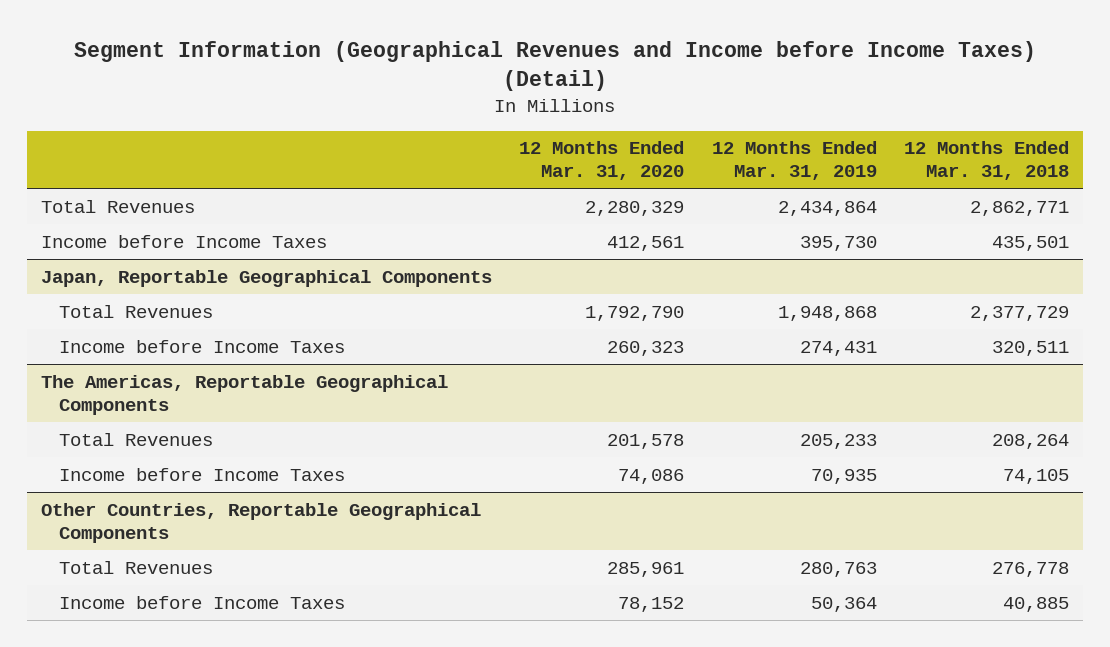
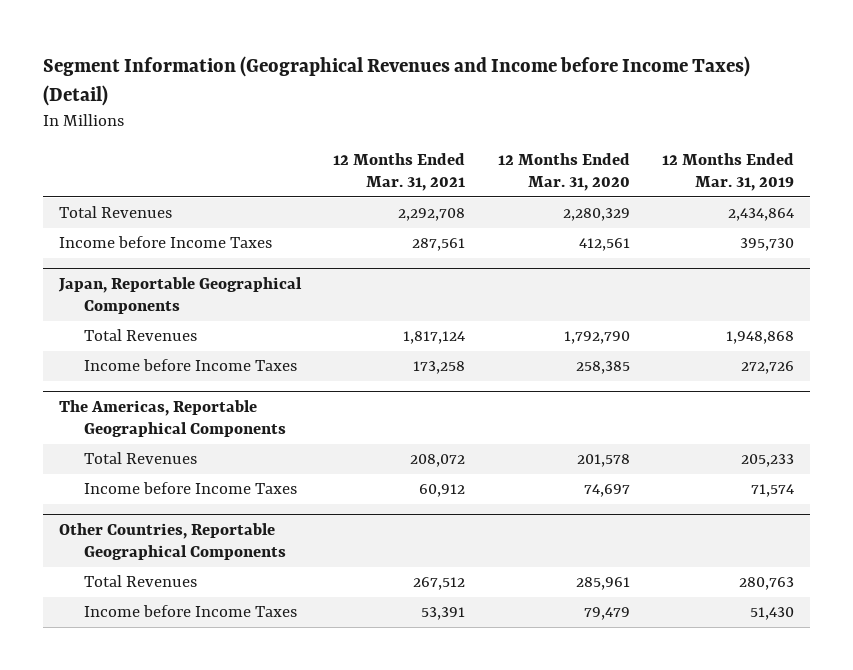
- | 12 Months Ended Mar. 31, 2020 | 12 Months Ended Mar. 31, 2019 | 12 Months Ended Mar. 31, 2018
+ | 12 Months Ended Mar. 31, 2021 | 12 Months Ended Mar. 31, 2020 | 12 Months Ended Mar. 31, 2019
@ Japan, Reportable Geographical Components
- Income before Income Taxes | 260,323 | 274,431 | 320,511
+ Income before Income Taxes | 173,258 | 258,385 | 272,726
@ The Americas, Reportable Geographical Components
- Income before Income Taxes | 74,086 | 70,935 | 74,105
+ Income before Income Taxes | 60,912 | 74,697 | 71,574
@ Other Countries, Reportable Geographical Components
- Income before Income Taxes | 78,152 | 50,364 | 40,885
+ Income before Income Taxes | 53,391 | 79,479 | 51,430

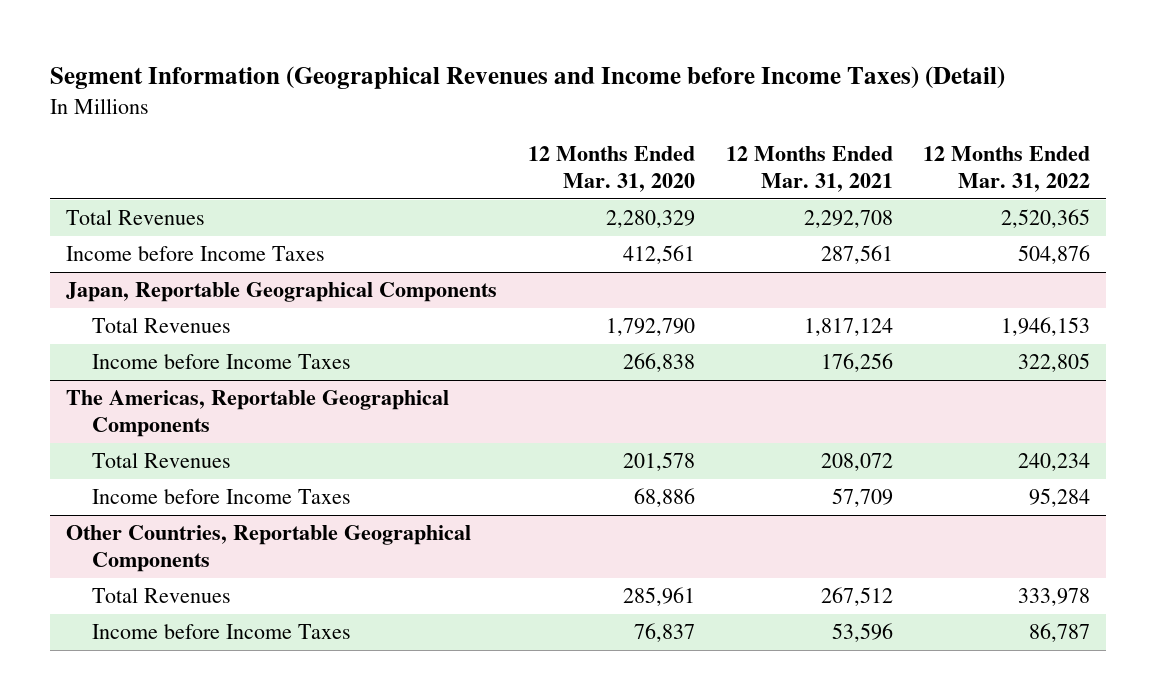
- | 12 Months Ended Mar. 31, 2021 | 12 Months Ended Mar. 31, 2020 | 12 Months Ended Mar. 31, 2019
+ | 12 Months Ended Mar. 31, 2020 | 12 Months Ended Mar. 31, 2021 | 12 Months Ended Mar. 31, 2022
@ Japan, Reportable Geographical Components
- Income before Income Taxes | 173,258 | 258,385 | 272,726
+ Income before Income Taxes | 266,838 | 176,256 | 322,805
@ The Americas, Reportable Geographical Components
- Income before Income Taxes | 60,912 | 74,697 | 71,574
+ Income before Income Taxes | 68,886 | 57,709 | 95,284
@ Other Countries, Reportable Geographical Components
- Income before Income Taxes | 53,391 | 79,479 | 51,430
+ Income before Income Taxes | 76,837 | 53,596 | 86,787

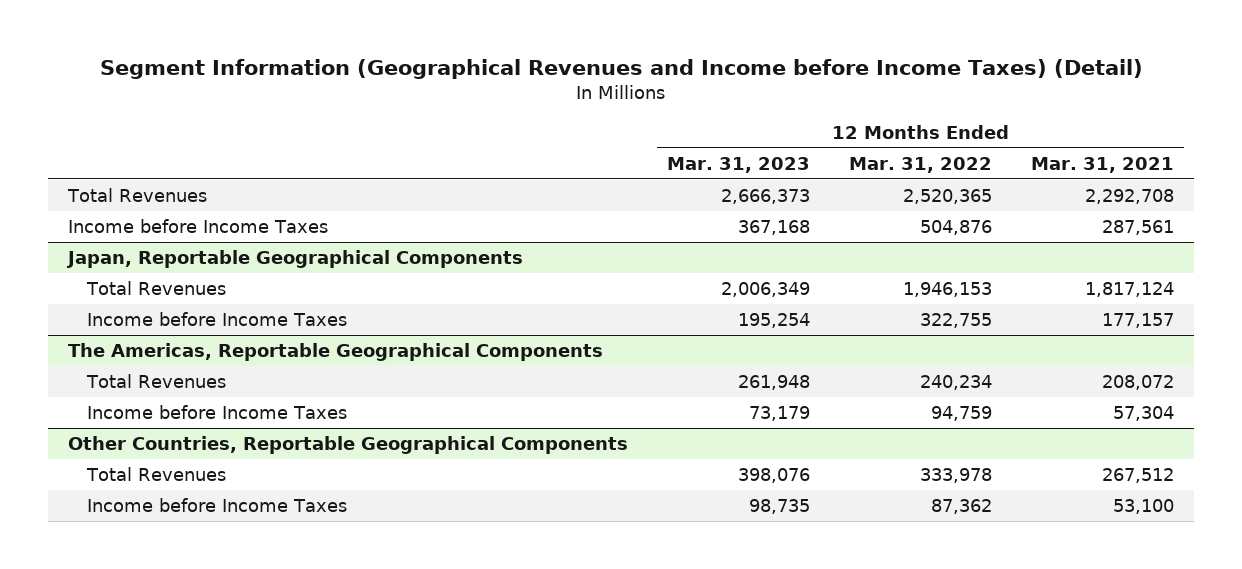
- | 12 Months Ended Mar. 31, 2020 | 12 Months Ended Mar. 31, 2021 | 12 Months Ended Mar. 31, 2022
+ | 12 Months Ended Mar. 31, 2023 | 12 Months Ended Mar. 31, 2022 | 12 Months Ended Mar. 31, 2021
@ Japan, Reportable Geographical Components
- Income before Income Taxes | 266,838 | 176,256 | 322,805
+ Income before Income Taxes | 195,254 | 322,755 | 177,157
@ The Americas, Reportable Geographical Components
- Income before Income Taxes | 68,886 | 57,709 | 95,284
+ Income before Income Taxes | 73,179 | 94,759 | 57,304
@ Other Countries, Reportable Geographical Components
- Income before Income Taxes | 76,837 | 53,596 | 86,787
+ Income before Income Taxes | 98,735 | 87,362 | 53,100

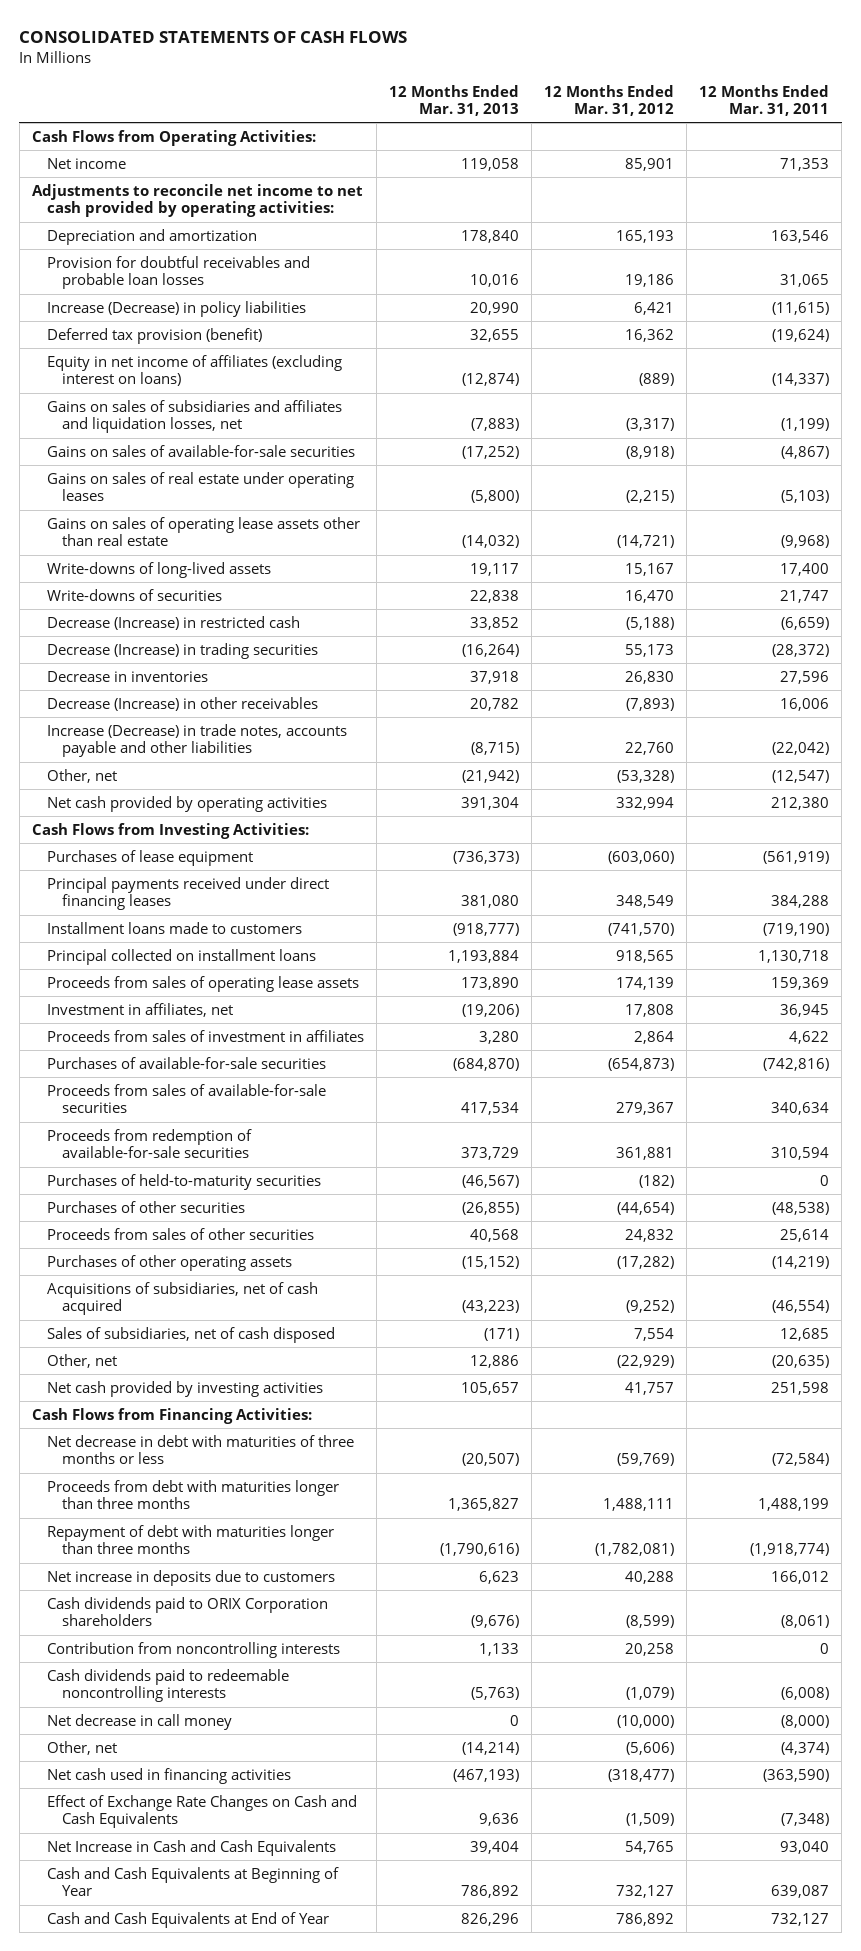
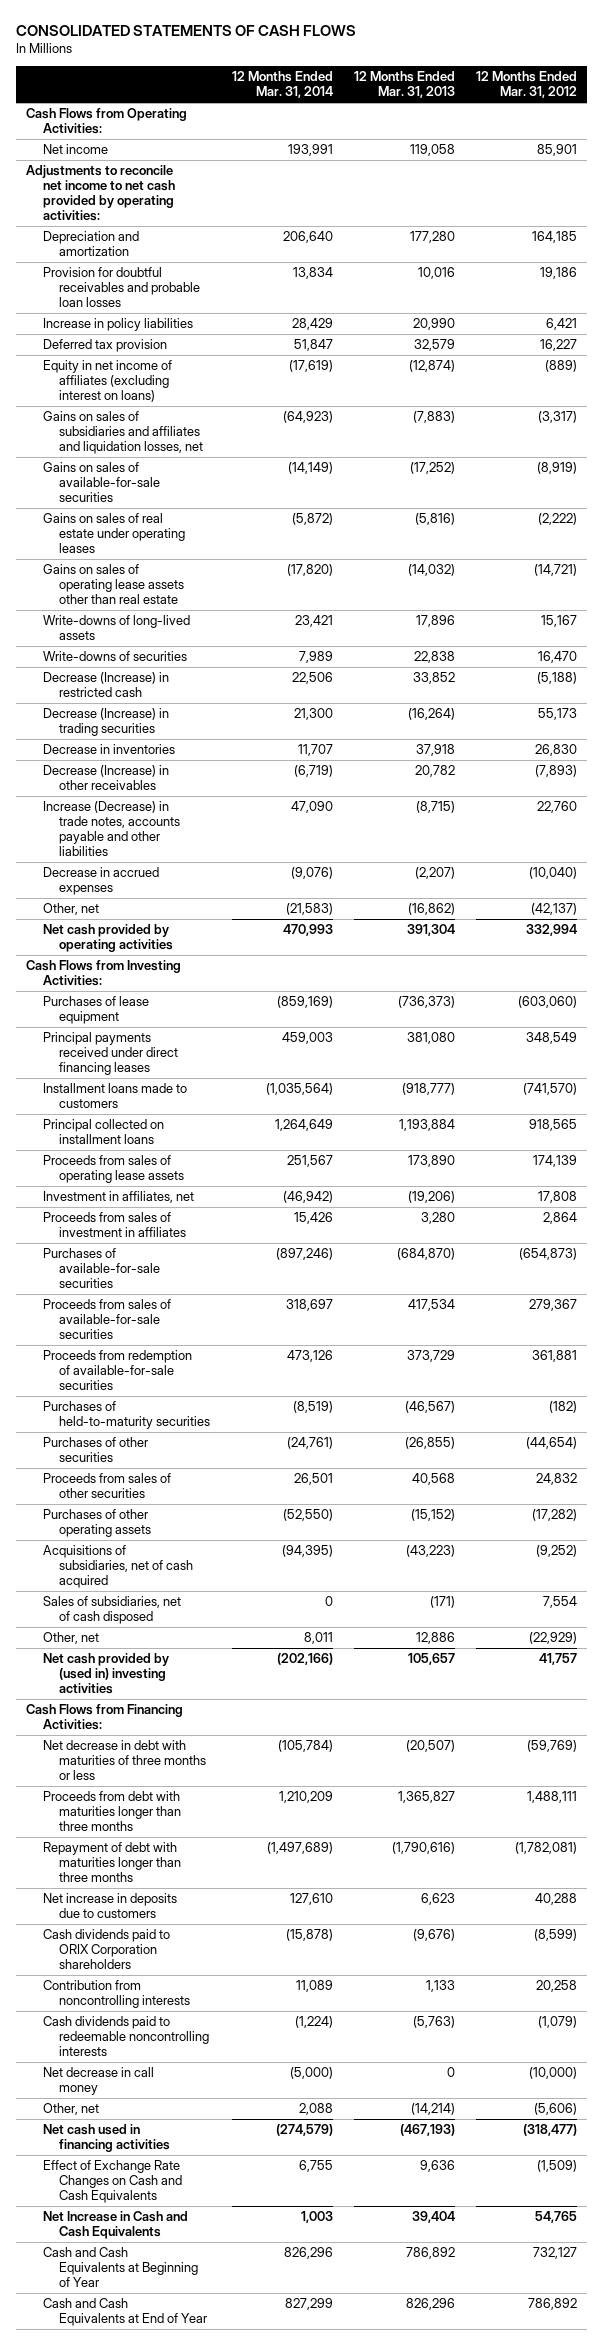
- | 12 Months Ended Mar. 31, 2013 | 12 Months Ended Mar. 31, 2012 | 12 Months Ended Mar. 31, 2011
+ | 12 Months Ended Mar. 31, 2014 | 12 Months Ended Mar. 31, 2013 | 12 Months Ended Mar. 31, 2012
- Depreciation and amortization | 178,840 | 165,193 | 163,546
+ Depreciation and amortization | 206,640 | 177,280 | 164,185
- Increase (Decrease) in policy liabilities | 20,990 | 6,421 | (11,615)
- Deferred tax provision (benefit) | 32,655 | 16,362 | (19,624)
+ Increase in policy liabilities | 28,429 | 20,990 | 6,421
+ Deferred tax provision | 51,847 | 32,579 | 16,227
- Gains on sales of available-for-sale securities | (17,252) | (8,918) | (4,867)
- Gains on sales of real estate under operating leases | (5,800) | (2,215) | (5,103)
+ Gains on sales of available-for-sale securities | (14,149) | (17,252) | (8,919)
+ Gains on sales of real estate under operating leases | (5,872) | (5,816) | (2,222)
- Write-downs of long-lived assets | 19,117 | 15,167 | 17,400
+ Write-downs of long-lived assets | 23,421 | 17,896 | 15,167
- Other, net | (21,942) | (53,328) | (12,547)
+ Decrease in accrued expenses | (9,076) | (2,207) | (10,040)
+ Other, net | (21,583) | (16,862) | (42,137)
- Net cash provided by investing activities | 105,657 | 41,757 | 251,598
+ Net cash provided by (used in) investing activities | (202,166) | 105,657 | 41,757

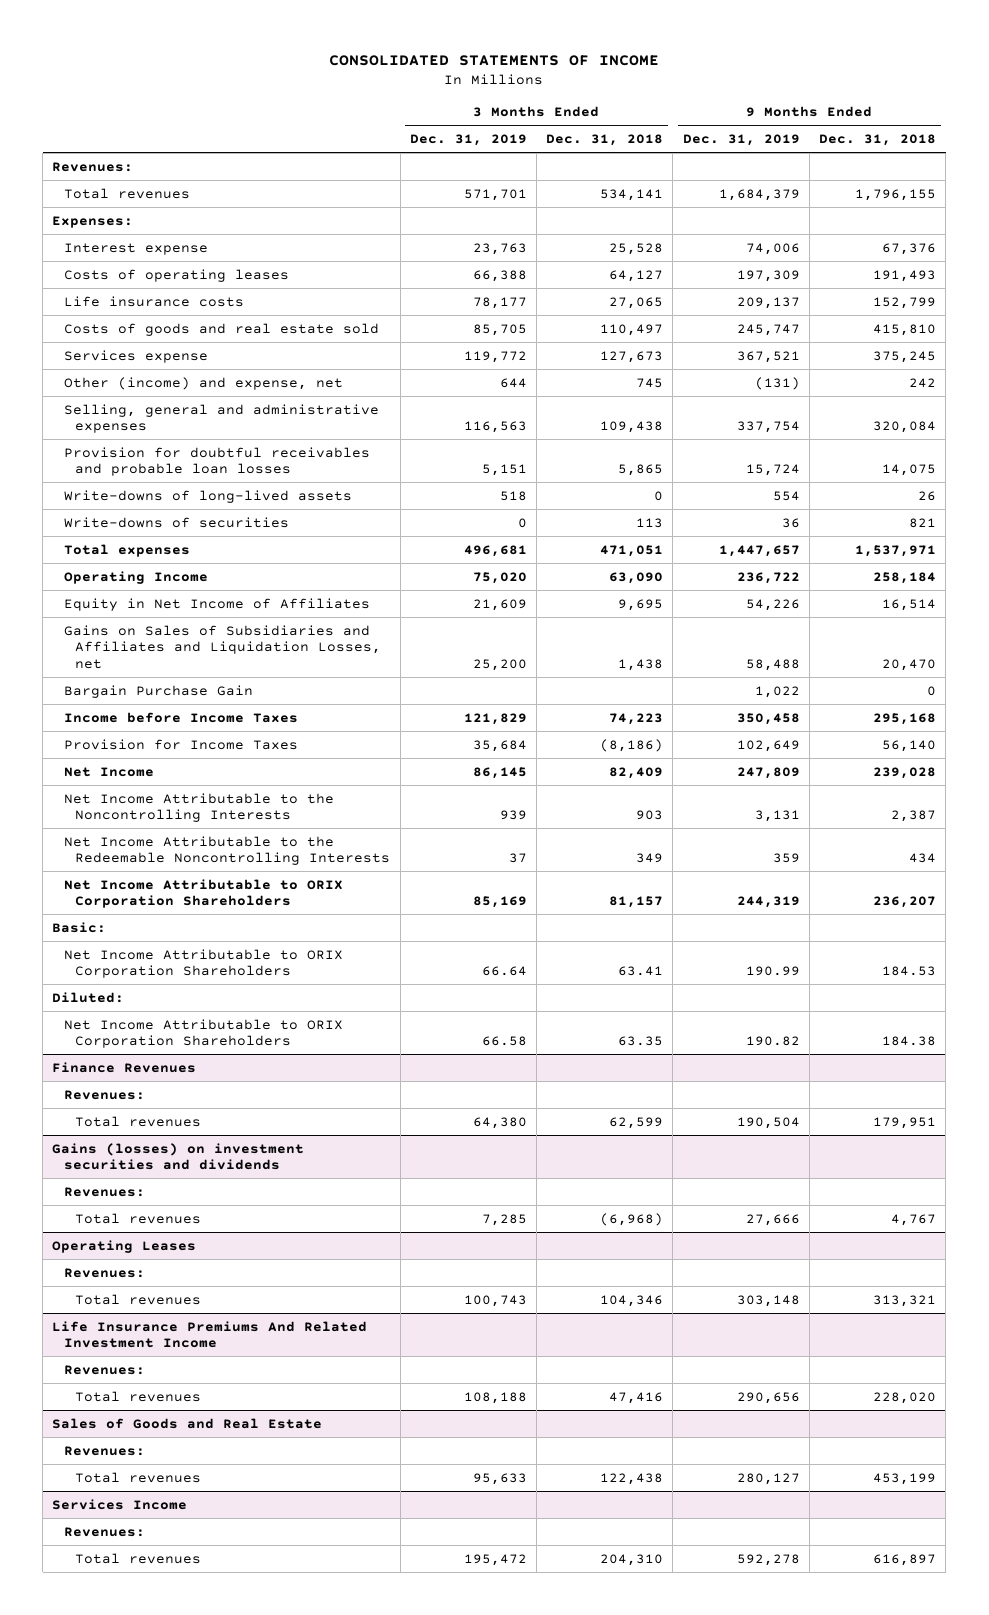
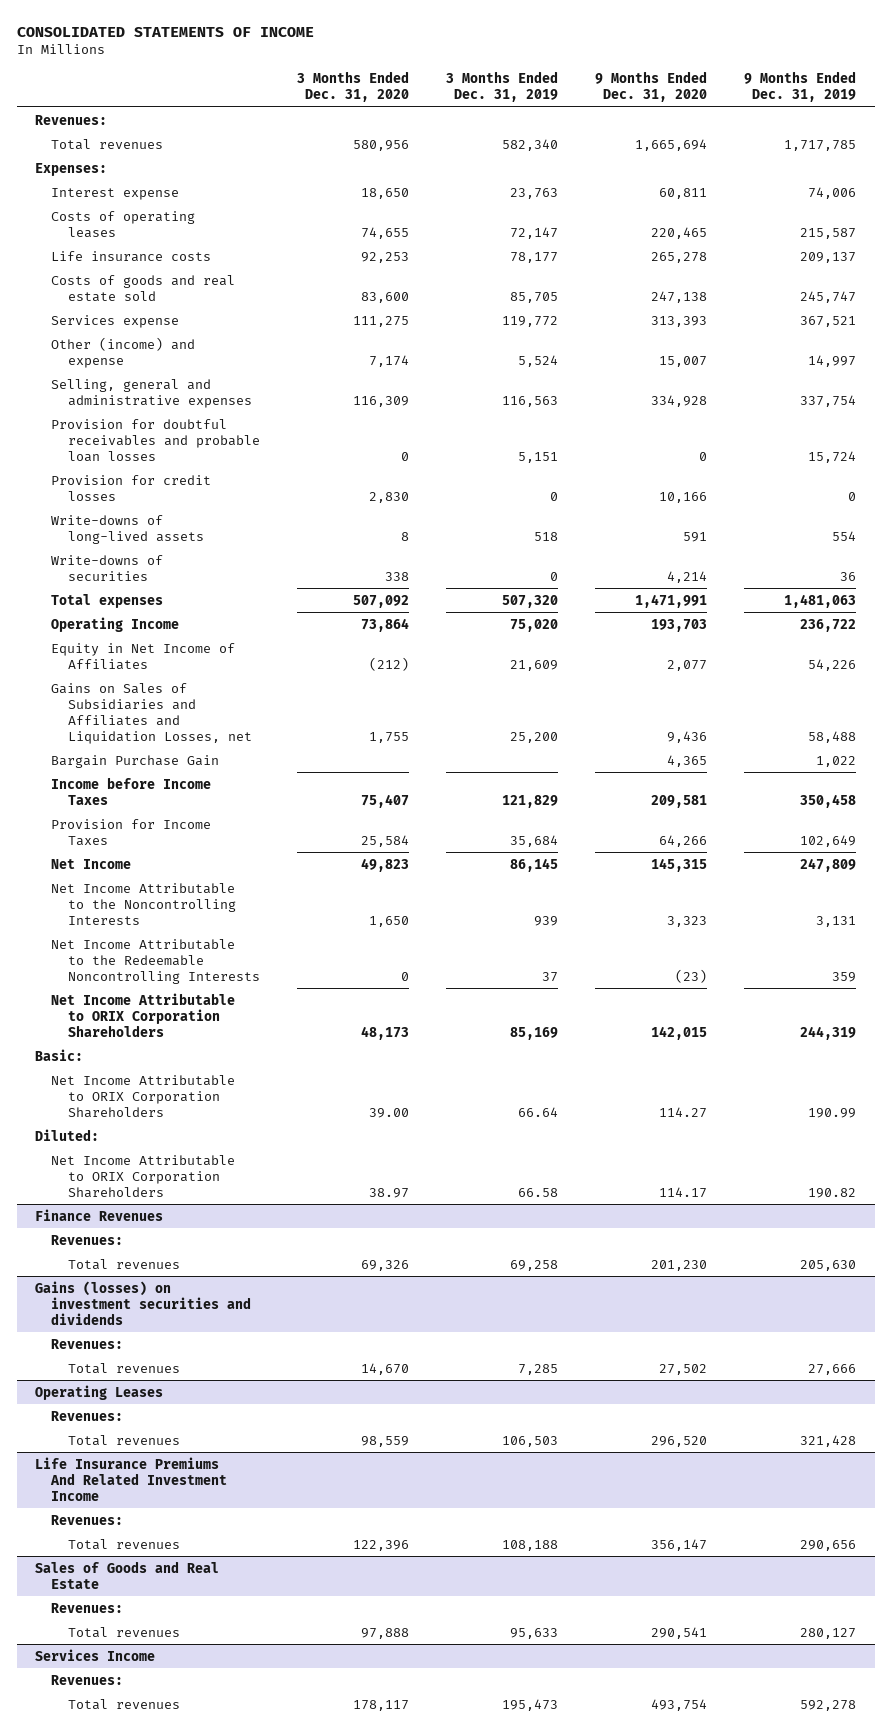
- | 3 Months Ended Dec. 31, 2019 | 3 Months Ended Dec. 31, 2018 | 9 Months Ended Dec. 31, 2019 | 9 Months Ended Dec. 31, 2018
+ | 3 Months Ended Dec. 31, 2020 | 3 Months Ended Dec. 31, 2019 | 9 Months Ended Dec. 31, 2020 | 9 Months Ended Dec. 31, 2019
- Total revenues | 571,701 | 534,141 | 1,684,379 | 1,796,155
+ Total revenues | 580,956 | 582,340 | 1,665,694 | 1,717,785
- Costs of operating leases | 66,388 | 64,127 | 197,309 | 191,493
+ Costs of operating leases | 74,655 | 72,147 | 220,465 | 215,587
- Other (income) and expense, net | 644 | 745 | (131) | 242
+ Other (income) and expense | 7,174 | 5,524 | 15,007 | 14,997
+ Provision for credit losses | 2,830 | 0 | 10,166 | 0
- Total expenses | 496,681 | 471,051 | 1,447,657 | 1,537,971
+ Total expenses | 507,092 | 507,320 | 1,471,991 | 1,481,063
@ Finance Revenues
- Total revenues | 64,380 | 62,599 | 190,504 | 179,951
+ Total revenues | 69,326 | 69,258 | 201,230 | 205,630
@ Operating Leases
- Total revenues | 100,743 | 104,346 | 303,148 | 313,321
+ Total revenues | 98,559 | 106,503 | 296,520 | 321,428
@ Services Income
- Total revenues | 195,472 | 204,310 | 592,278 | 616,897
+ Total revenues | 178,117 | 195,473 | 493,754 | 592,278

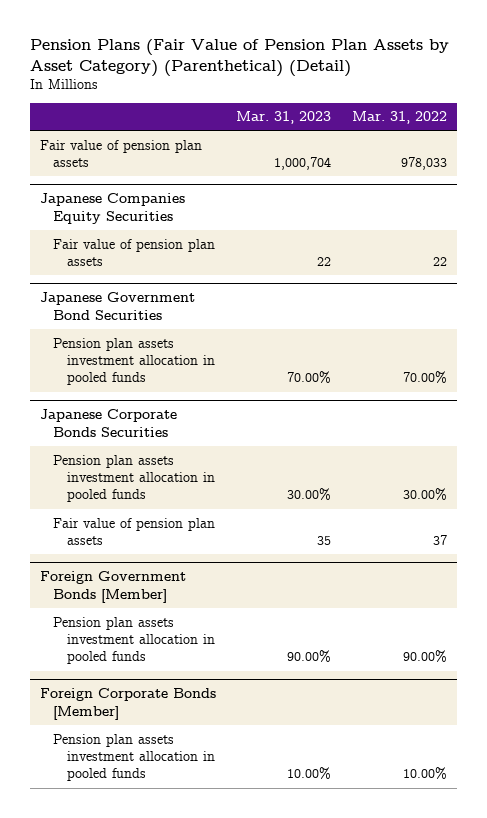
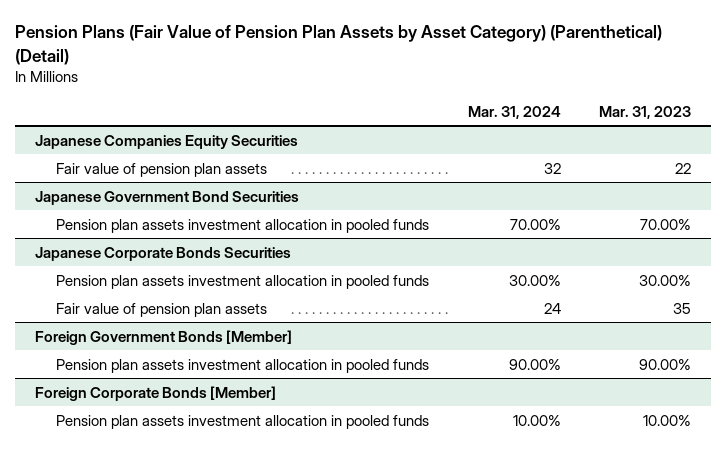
- | Mar. 31, 2023 | Mar. 31, 2022
+ | Mar. 31, 2024 | Mar. 31, 2023
- Fair value of pension plan assets | 1,000,704 | 978,033

